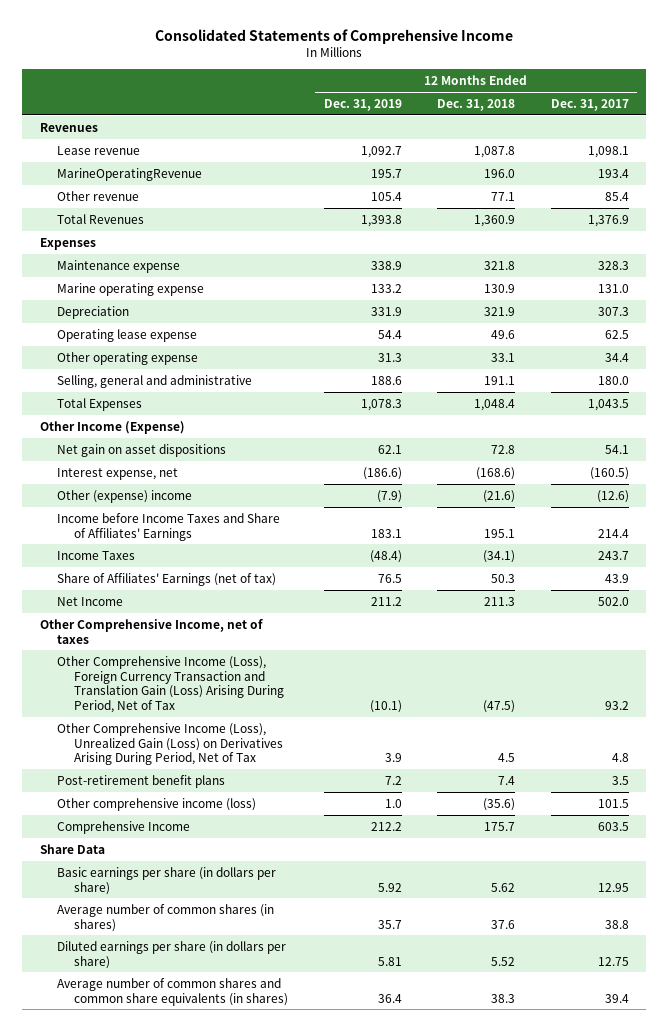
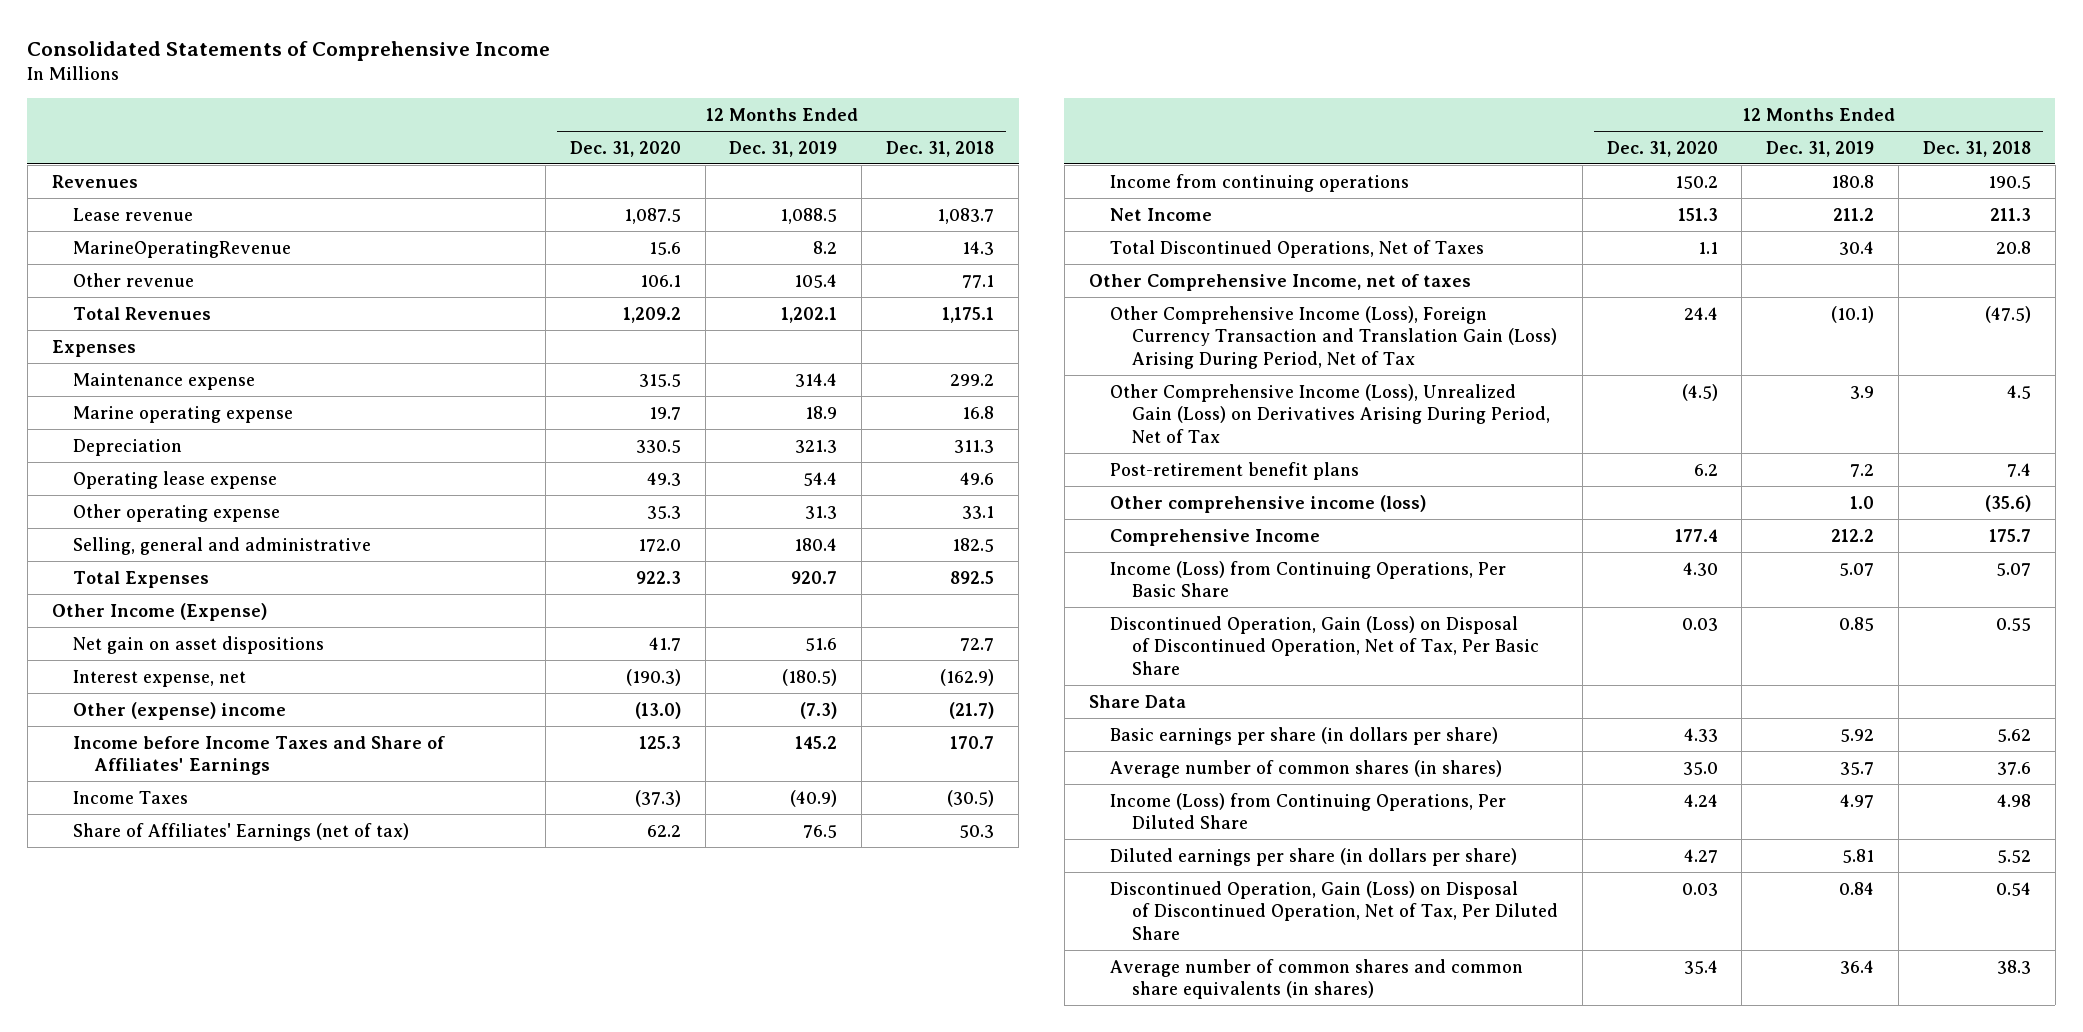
- | 12 Months Ended Dec. 31, 2019 | 12 Months Ended Dec. 31, 2018 | 12 Months Ended Dec. 31, 2017
+ | 12 Months Ended Dec. 31, 2020 | 12 Months Ended Dec. 31, 2019 | 12 Months Ended Dec. 31, 2018
- Lease revenue | 1,092.7 | 1,087.8 | 1,098.1
- MarineOperatingRevenue | 195.7 | 196.0 | 193.4
+ Lease revenue | 1,087.5 | 1,088.5 | 1,083.7
+ MarineOperatingRevenue | 15.6 | 8.2 | 14.3
- Total Revenues | 1,393.8 | 1,360.9 | 1,376.9
+ Total Revenues | 1,209.2 | 1,202.1 | 1,175.1
- Maintenance expense | 338.9 | 321.8 | 328.3
- Marine operating expense | 133.2 | 130.9 | 131.0
- Depreciation | 331.9 | 321.9 | 307.3
+ Maintenance expense | 315.5 | 314.4 | 299.2
+ Marine operating expense | 19.7 | 18.9 | 16.8
+ Depreciation | 330.5 | 321.3 | 311.3
- Selling, general and administrative | 188.6 | 191.1 | 180.0
- Total Expenses | 1,078.3 | 1,048.4 | 1,043.5
+ Selling, general and administrative | 172.0 | 180.4 | 182.5
+ Total Expenses | 922.3 | 920.7 | 892.5
- Net gain on asset dispositions | 62.1 | 72.8 | 54.1
- Interest expense, net | (186.6) | (168.6) | (160.5)
- Other (expense) income | (7.9) | (21.6) | (12.6)
- Income before Income Taxes and Share of Affiliates' Earnings | 183.1 | 195.1 | 214.4
- Income Taxes | (48.4) | (34.1) | 243.7
+ Net gain on asset dispositions | 41.7 | 51.6 | 72.7
+ Interest expense, net | (190.3) | (180.5) | (162.9)
+ Other (expense) income | (13.0) | (7.3) | (21.7)
+ Income before Income Taxes and Share of Affiliates' Earnings | 125.3 | 145.2 | 170.7
+ Income Taxes | (37.3) | (40.9) | (30.5)
+ Income from continuing operations | 150.2 | 180.8 | 190.5
+ Total Discontinued Operations, Net of Taxes | 1.1 | 30.4 | 20.8
+ Income (Loss) from Continuing Operations, Per Basic Share | 4.30 | 5.07 | 5.07
+ Discontinued Operation, Gain (Loss) on Disposal of Discontinued Operation, Net of Tax, Per Basic Share | 0.03 | 0.85 | 0.55
+ Income (Loss) from Continuing Operations, Per Diluted Share | 4.24 | 4.97 | 4.98
+ Discontinued Operation, Gain (Loss) on Disposal of Discontinued Operation, Net of Tax, Per Diluted Share | 0.03 | 0.84 | 0.54

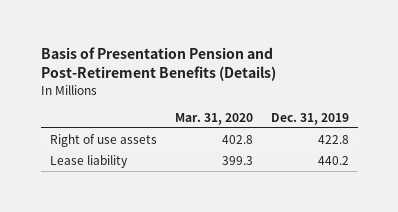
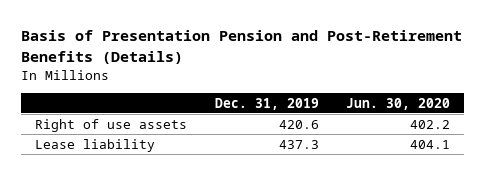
- | Mar. 31, 2020 | Dec. 31, 2019
+ | Dec. 31, 2019 | Jun. 30, 2020
- Right of use assets | 402.8 | 422.8
- Lease liability | 399.3 | 440.2
+ Right of use assets | 420.6 | 402.2
+ Lease liability | 437.3 | 404.1

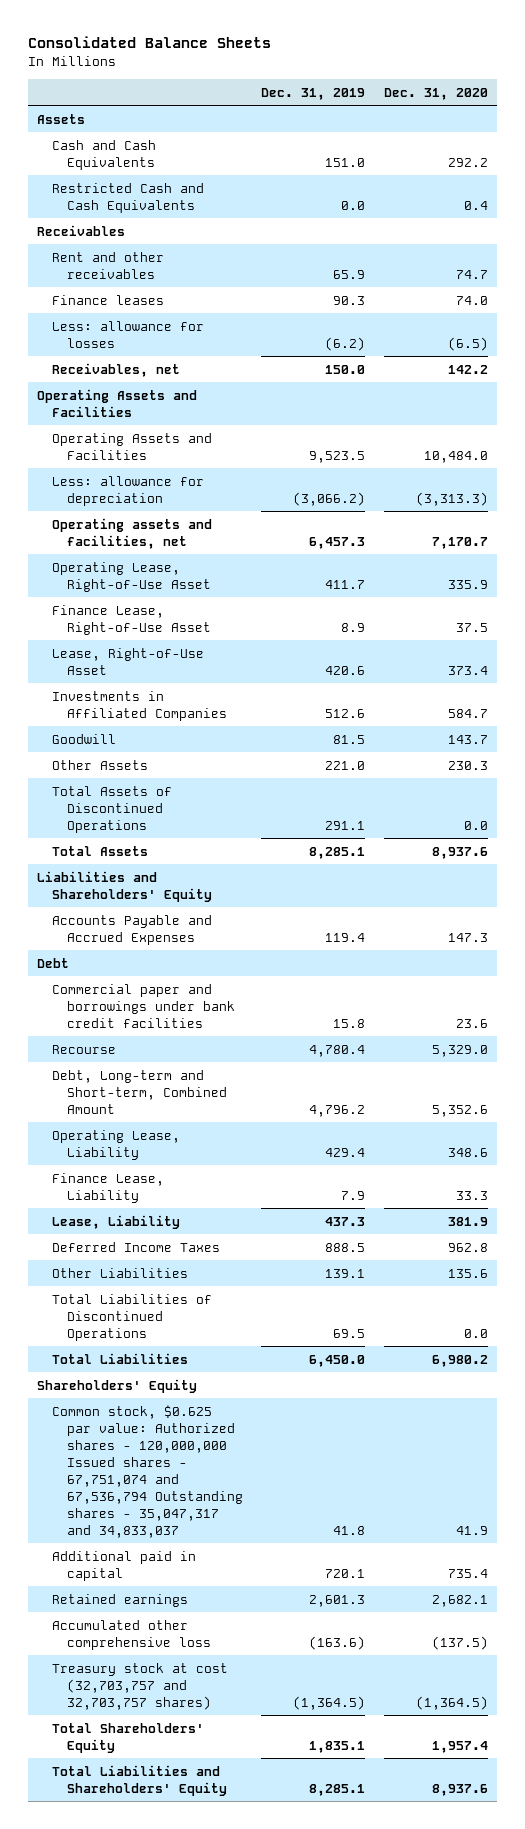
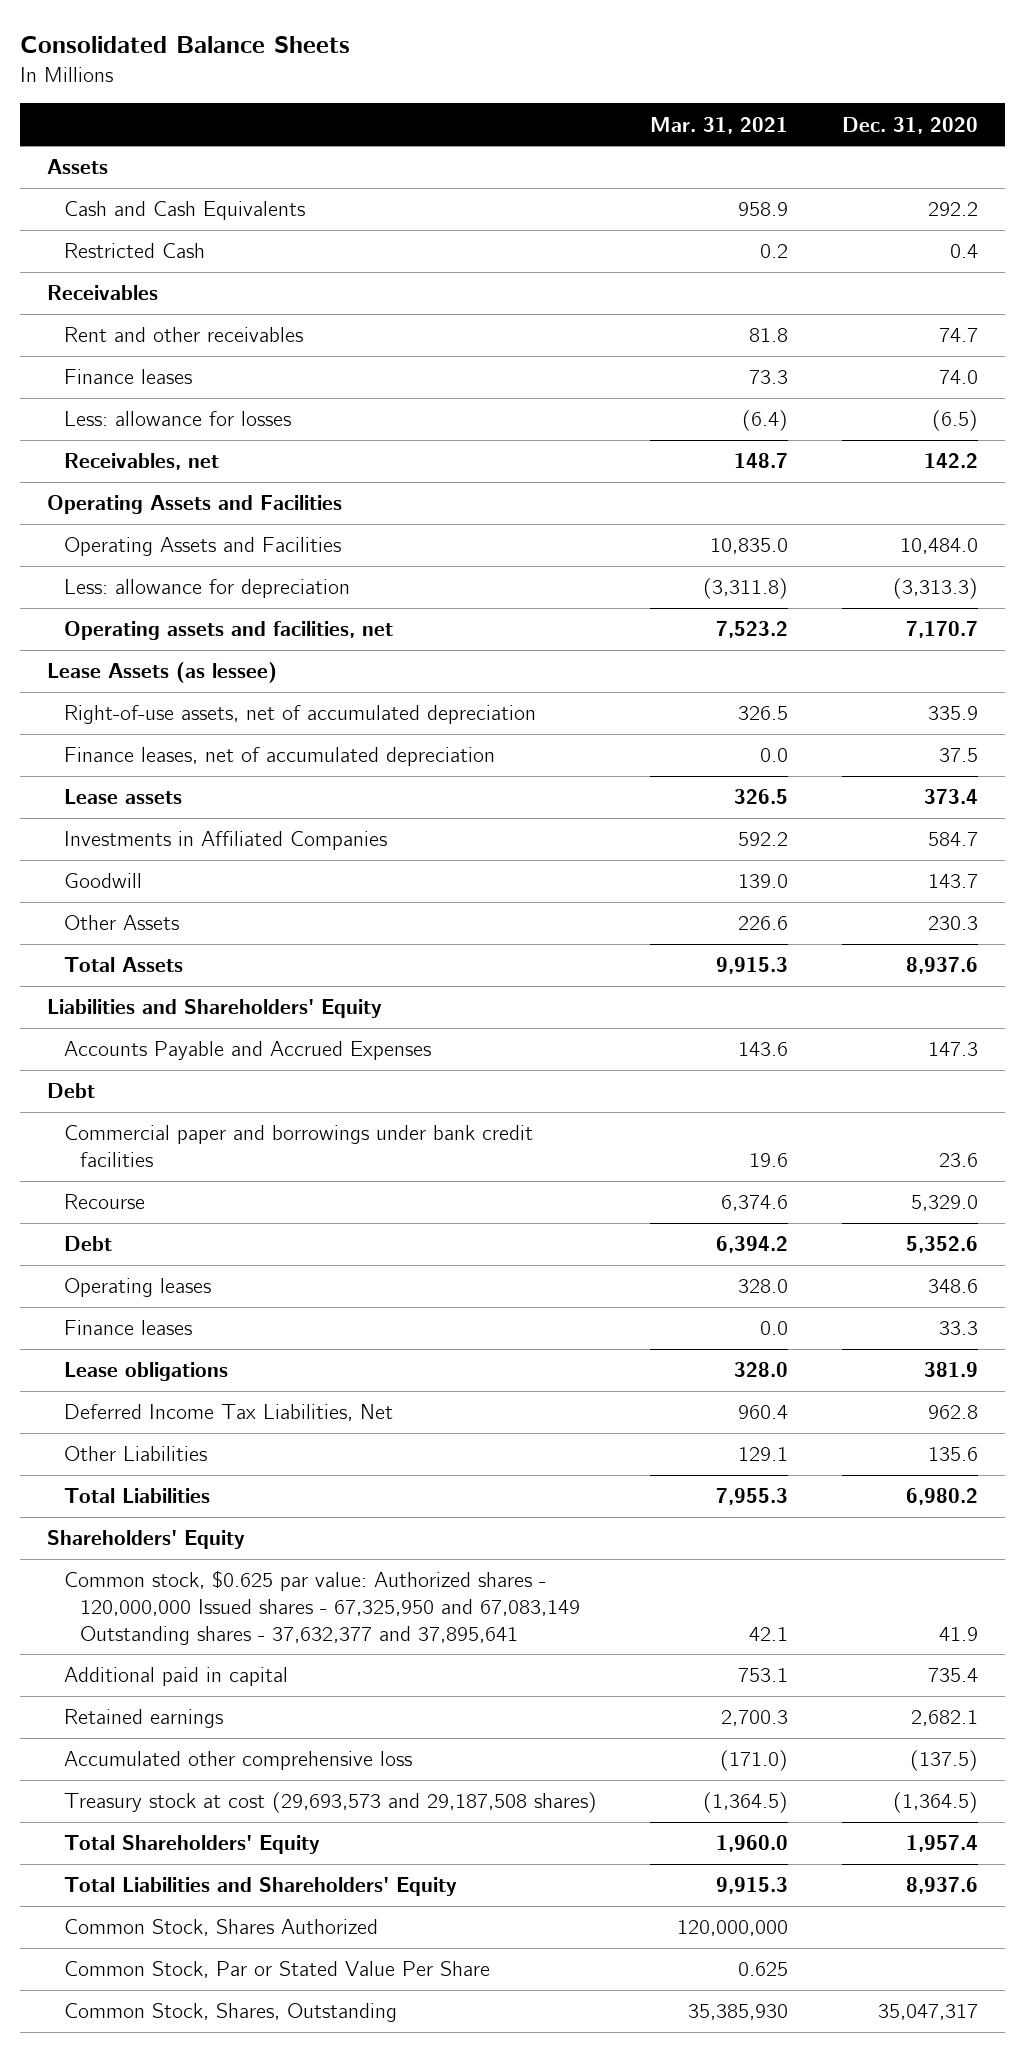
- | Dec. 31, 2019 | Dec. 31, 2020
+ | Mar. 31, 2021 | Dec. 31, 2020
- Restricted Cash and Cash Equivalents | 0.0 | 0.4
+ Restricted Cash | 0.2 | 0.4
- Operating Lease, Right-of-Use Asset | 411.7 | 335.9
- Finance Lease, Right-of-Use Asset | 8.9 | 37.5
- Lease, Right-of-Use Asset | 420.6 | 373.4
+ Lease Assets (as lessee)
+ Right-of-use assets, net of accumulated depreciation | 326.5 | 335.9
+ Finance leases, net of accumulated depreciation | 0.0 | 37.5
+ Lease assets | 326.5 | 373.4
- Total Assets of Discontinued Operations | 291.1 | 0.0
- Debt, Long-term and Short-term, Combined Amount | 4,796.2 | 5,352.6
- Operating Lease, Liability | 429.4 | 348.6
- Finance Lease, Liability | 7.9 | 33.3
- Lease, Liability | 437.3 | 381.9
- Deferred Income Taxes | 888.5 | 962.8
+ Debt | 6,394.2 | 5,352.6
+ Operating leases | 328.0 | 348.6
+ Finance leases | 0.0 | 33.3
+ Lease obligations | 328.0 | 381.9
+ Deferred Income Tax Liabilities, Net | 960.4 | 962.8
- Total Liabilities of Discontinued Operations | 69.5 | 0.0
- Common stock, $0.625 par value: Authorized shares - 120,000,000 Issued shares - 67,751,074 and 67,536,794 Outstanding shares - 35,047,317 and 34,833,037 | 41.8 | 41.9
+ Common stock, $0.625 par value: Authorized shares - 120,000,000 Issued shares - 67,325,950 and 67,083,149 Outstanding shares - 37,632,377 and 37,895,641 | 42.1 | 41.9
- Treasury stock at cost (32,703,757 and 32,703,757 shares) | (1,364.5) | (1,364.5)
+ Treasury stock at cost (29,693,573 and 29,187,508 shares) | (1,364.5) | (1,364.5)
+ Common Stock, Shares Authorized | 120,000,000 |
+ Common Stock, Par or Stated Value Per Share | 0.625 |
+ Common Stock, Shares, Outstanding | 35,385,930 | 35,047,317

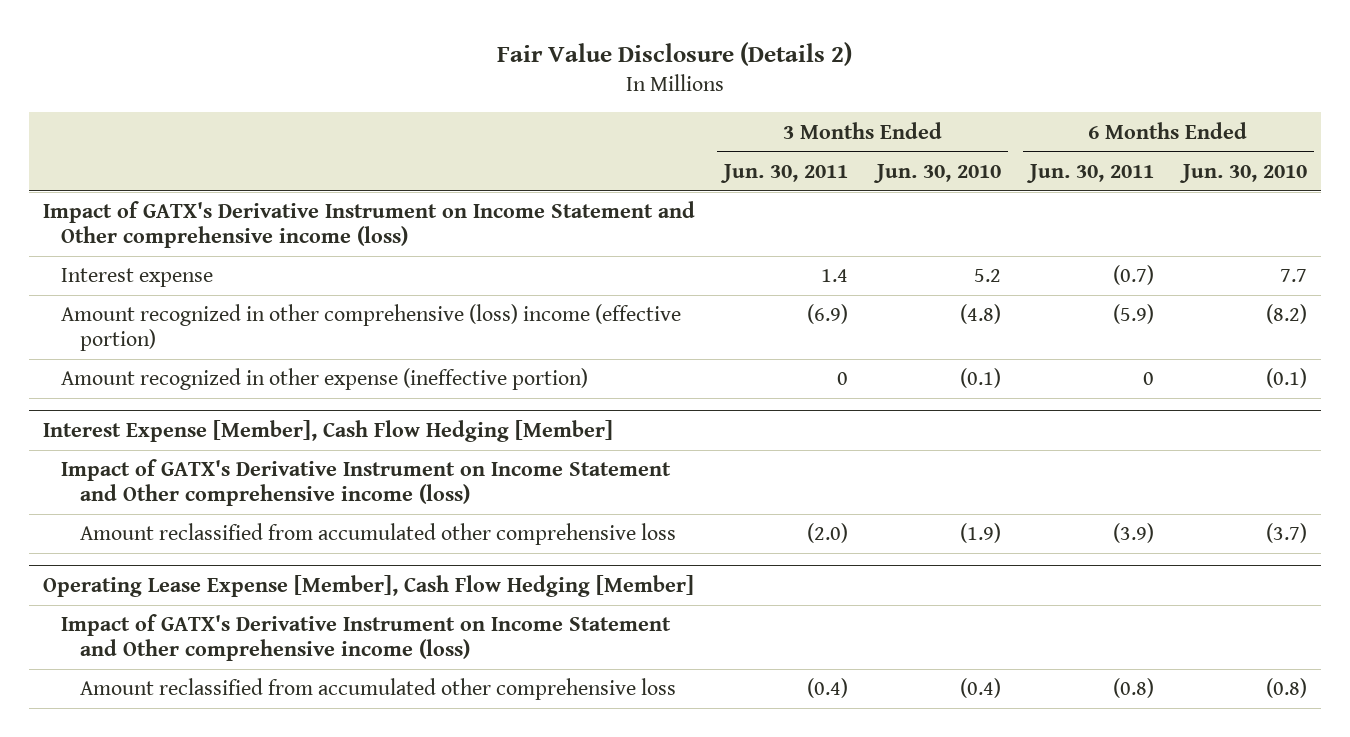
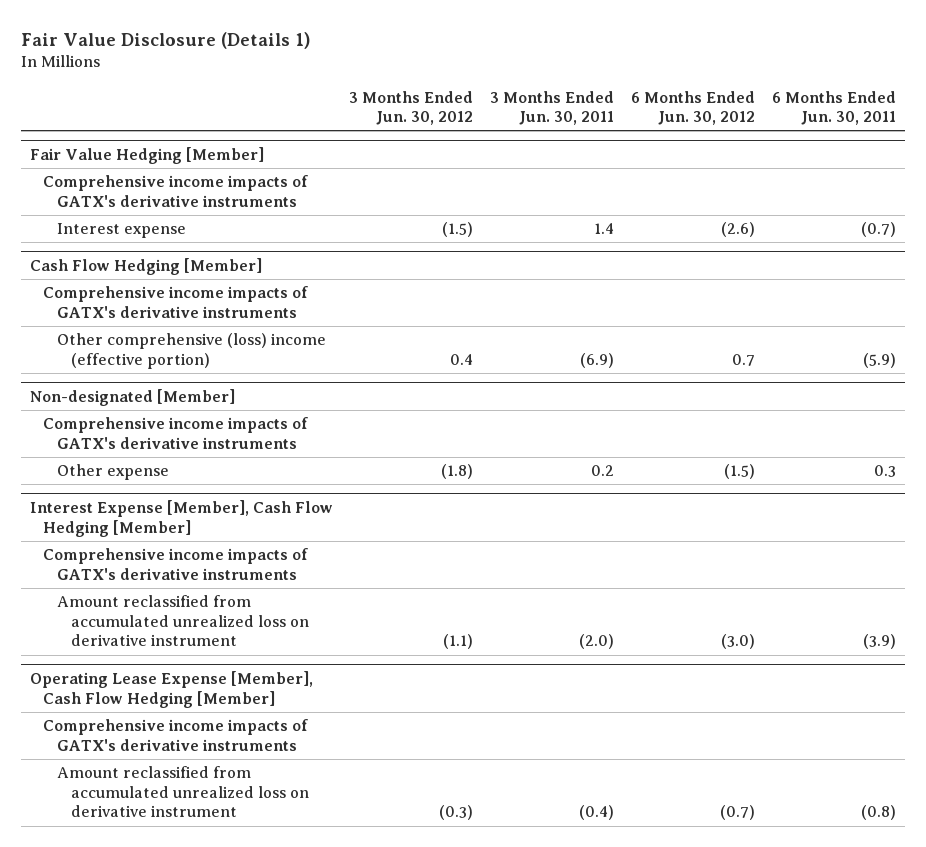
- Fair Value Disclosure (Details 2)
+ Fair Value Disclosure (Details 1)
- | 3 Months Ended Jun. 30, 2011 | 3 Months Ended Jun. 30, 2010 | 6 Months Ended Jun. 30, 2011 | 6 Months Ended Jun. 30, 2010
+ | 3 Months Ended Jun. 30, 2012 | 3 Months Ended Jun. 30, 2011 | 6 Months Ended Jun. 30, 2012 | 6 Months Ended Jun. 30, 2011
- Impact of GATX's Derivative Instrument on Income Statement and Other comprehensive income (loss)
+ Fair Value Hedging [Member]
+ Comprehensive income impacts of GATX's derivative instruments
- Amount recognized in other comprehensive (loss) income (effective portion) | (6.9) | (4.8) | (5.9) | (8.2)
- Amount recognized in other expense (ineffective portion) | 0 | (0.1) | 0 | (0.1)
+ Cash Flow Hedging [Member]
+ Comprehensive income impacts of GATX's derivative instruments
+ Other comprehensive (loss) income (effective portion) | 0.4 | (6.9) | 0.7 | (5.9)
+ Non-designated [Member]
+ Comprehensive income impacts of GATX's derivative instruments
+ Other expense | (1.8) | 0.2 | (1.5) | 0.3
@ Interest Expense [Member], Cash Flow Hedging [Member]
- Impact of GATX's Derivative Instrument on Income Statement and Other comprehensive income (loss)
- Amount reclassified from accumulated other comprehensive loss | (2.0) | (1.9) | (3.9) | (3.7)
+ Comprehensive income impacts of GATX's derivative instruments
+ Amount reclassified from accumulated unrealized loss on derivative instrument | (1.1) | (2.0) | (3.0) | (3.9)
@ Operating Lease Expense [Member], Cash Flow Hedging [Member]
- Impact of GATX's Derivative Instrument on Income Statement and Other comprehensive income (loss)
- Amount reclassified from accumulated other comprehensive loss | (0.4) | (0.4) | (0.8) | (0.8)
+ Comprehensive income impacts of GATX's derivative instruments
+ Amount reclassified from accumulated unrealized loss on derivative instrument | (0.3) | (0.4) | (0.7) | (0.8)

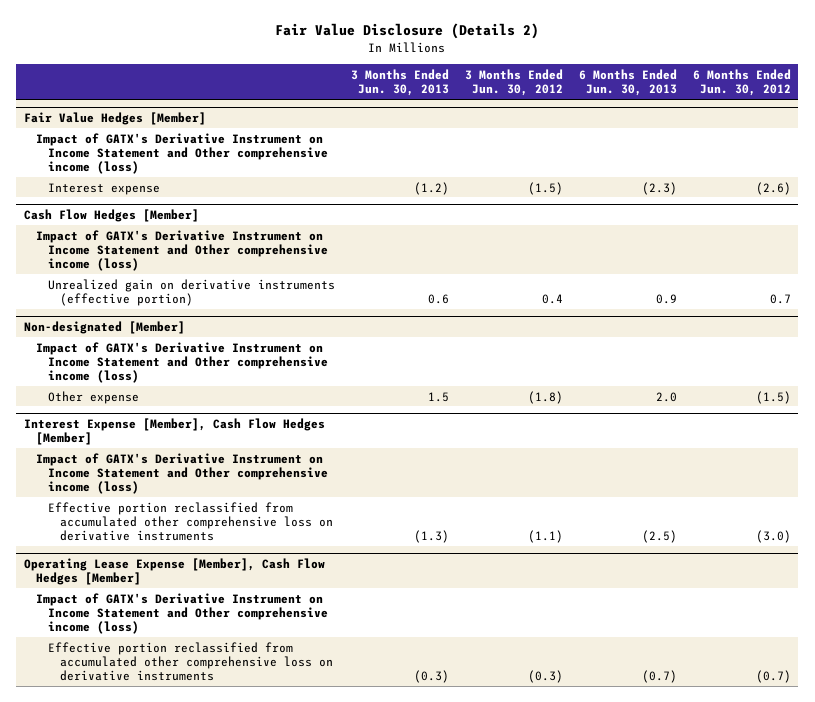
- Fair Value Disclosure (Details 1)
+ Fair Value Disclosure (Details 2)
- | 3 Months Ended Jun. 30, 2012 | 3 Months Ended Jun. 30, 2011 | 6 Months Ended Jun. 30, 2012 | 6 Months Ended Jun. 30, 2011
+ | 3 Months Ended Jun. 30, 2013 | 3 Months Ended Jun. 30, 2012 | 6 Months Ended Jun. 30, 2013 | 6 Months Ended Jun. 30, 2012
- Fair Value Hedging [Member]
- Comprehensive income impacts of GATX's derivative instruments
+ Fair Value Hedges [Member]
+ Impact of GATX's Derivative Instrument on Income Statement and Other comprehensive income (loss)
- Cash Flow Hedging [Member]
- Comprehensive income impacts of GATX's derivative instruments
- Other comprehensive (loss) income (effective portion) | 0.4 | (6.9) | 0.7 | (5.9)
+ Cash Flow Hedges [Member]
+ Impact of GATX's Derivative Instrument on Income Statement and Other comprehensive income (loss)
+ Unrealized gain on derivative instruments (effective portion) | 0.6 | 0.4 | 0.9 | 0.7
@ Non-designated [Member]
- Comprehensive income impacts of GATX's derivative instruments
+ Impact of GATX's Derivative Instrument on Income Statement and Other comprehensive income (loss)
- Interest Expense [Member], Cash Flow Hedging [Member]
- Comprehensive income impacts of GATX's derivative instruments
- Amount reclassified from accumulated unrealized loss on derivative instrument | (1.1) | (2.0) | (3.0) | (3.9)
- Operating Lease Expense [Member], Cash Flow Hedging [Member]
- Comprehensive income impacts of GATX's derivative instruments
- Amount reclassified from accumulated unrealized loss on derivative instrument | (0.3) | (0.4) | (0.7) | (0.8)
+ Interest Expense [Member], Cash Flow Hedges [Member]
+ Impact of GATX's Derivative Instrument on Income Statement and Other comprehensive income (loss)
+ Effective portion reclassified from accumulated other comprehensive loss on derivative instruments | (1.3) | (1.1) | (2.5) | (3.0)
+ Operating Lease Expense [Member], Cash Flow Hedges [Member]
+ Impact of GATX's Derivative Instrument on Income Statement and Other comprehensive income (loss)
+ Effective portion reclassified from accumulated other comprehensive loss on derivative instruments | (0.3) | (0.3) | (0.7) | (0.7)

